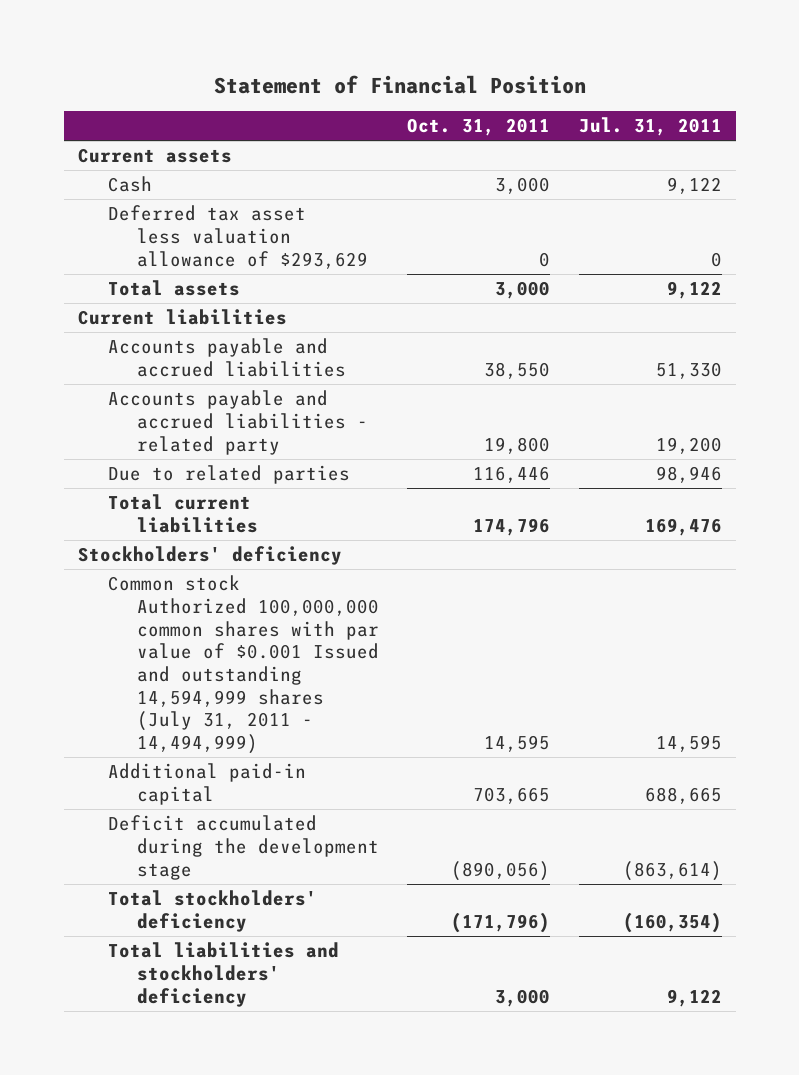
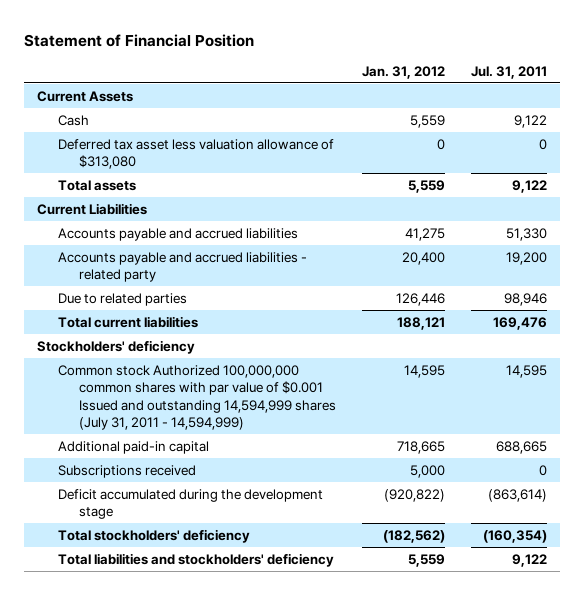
- | Oct. 31, 2011 | Jul. 31, 2011
+ | Jan. 31, 2012 | Jul. 31, 2011
- Current assets
+ Current Assets
- Deferred tax asset less valuation allowance of $293,629 | 0 | 0
+ Deferred tax asset less valuation allowance of $313,080 | 0 | 0
- Current liabilities
+ Current Liabilities
- Common stock Authorized 100,000,000 common shares with par value of $0.001 Issued and outstanding 14,594,999 shares (July 31, 2011 - 14,494,999) | 14,595 | 14,595
+ Common stock Authorized 100,000,000 common shares with par value of $0.001 Issued and outstanding 14,594,999 shares (July 31, 2011 - 14,594,999) | 14,595 | 14,595
+ Subscriptions received | 5,000 | 0

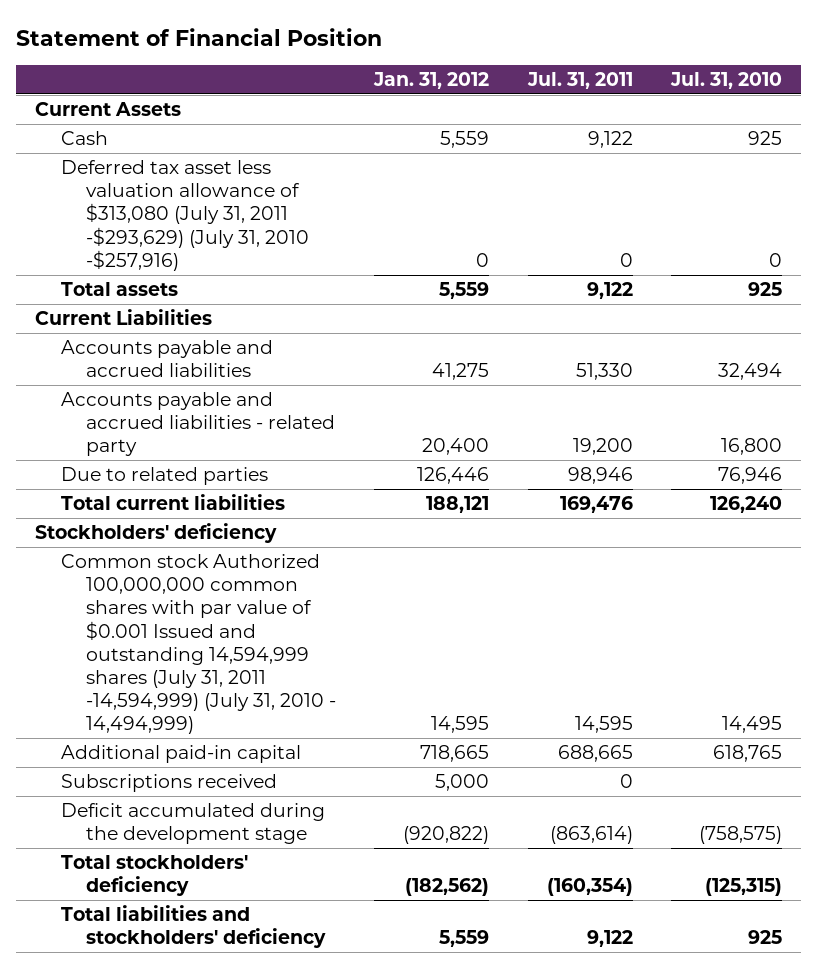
- | Jan. 31, 2012 | Jul. 31, 2011
+ | Jan. 31, 2012 | Jul. 31, 2011 | Jul. 31, 2010
- Deferred tax asset less valuation allowance of $313,080 | 0 | 0
+ Deferred tax asset less valuation allowance of $313,080 (July 31, 2011 -$293,629) (July 31, 2010 -$257,916) | 0 | 0 | 0
- Common stock Authorized 100,000,000 common shares with par value of $0.001 Issued and outstanding 14,594,999 shares (July 31, 2011 - 14,594,999) | 14,595 | 14,595
+ Common stock Authorized 100,000,000 common shares with par value of $0.001 Issued and outstanding 14,594,999 shares (July 31, 2011 -14,594,999) (July 31, 2010 - 14,494,999) | 14,595 | 14,595 | 14,495

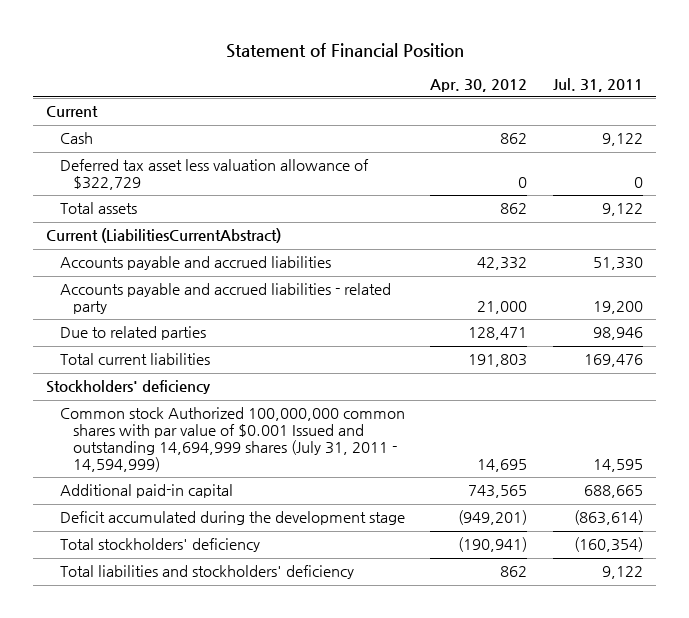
- | Jan. 31, 2012 | Jul. 31, 2011 | Jul. 31, 2010
+ | Apr. 30, 2012 | Jul. 31, 2011
- Current Assets
+ Current
- Deferred tax asset less valuation allowance of $313,080 (July 31, 2011 -$293,629) (July 31, 2010 -$257,916) | 0 | 0 | 0
+ Deferred tax asset less valuation allowance of $322,729 | 0 | 0
- Current Liabilities
+ Current (LiabilitiesCurrentAbstract)
- Common stock Authorized 100,000,000 common shares with par value of $0.001 Issued and outstanding 14,594,999 shares (July 31, 2011 -14,594,999) (July 31, 2010 - 14,494,999) | 14,595 | 14,595 | 14,495
+ Common stock Authorized 100,000,000 common shares with par value of $0.001 Issued and outstanding 14,694,999 shares (July 31, 2011 - 14,594,999) | 14,695 | 14,595
- Subscriptions received | 5,000 | 0 |

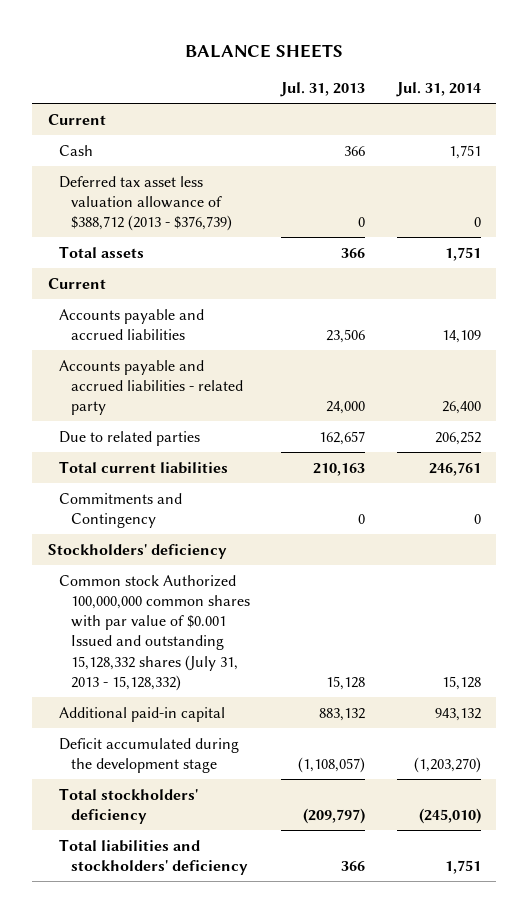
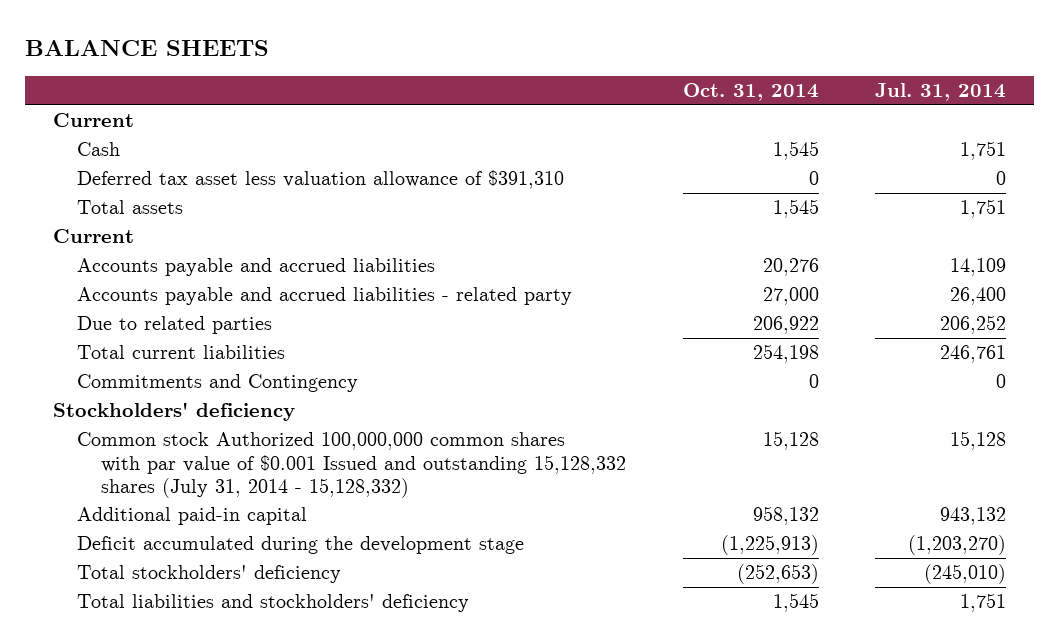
- | Jul. 31, 2013 | Jul. 31, 2014
+ | Oct. 31, 2014 | Jul. 31, 2014
- Deferred tax asset less valuation allowance of $388,712 (2013 - $376,739) | 0 | 0
+ Deferred tax asset less valuation allowance of $391,310 | 0 | 0
- Common stock Authorized 100,000,000 common shares with par value of $0.001 Issued and outstanding 15,128,332 shares (July 31, 2013 - 15,128,332) | 15,128 | 15,128
+ Common stock Authorized 100,000,000 common shares with par value of $0.001 Issued and outstanding 15,128,332 shares (July 31, 2014 - 15,128,332) | 15,128 | 15,128

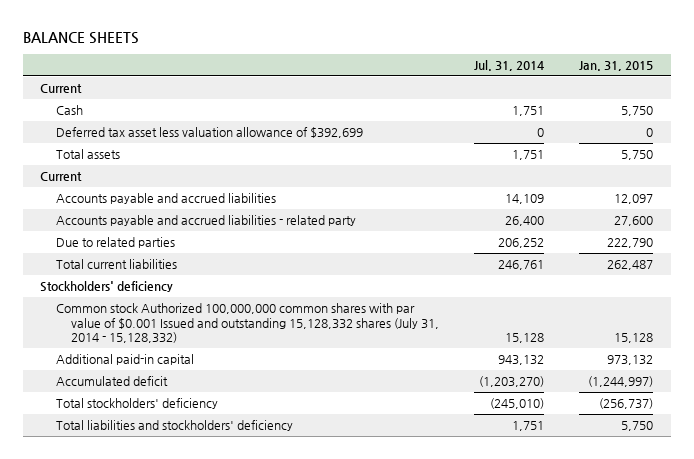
- | Oct. 31, 2014 | Jul. 31, 2014
+ | Jul. 31, 2014 | Jan. 31, 2015
- Deferred tax asset less valuation allowance of $391,310 | 0 | 0
+ Deferred tax asset less valuation allowance of $392,699 | 0 | 0
- Commitments and Contingency | 0 | 0
- Deficit accumulated during the development stage | (1,225,913) | (1,203,270)
+ Accumulated deficit | (1,203,270) | (1,244,997)

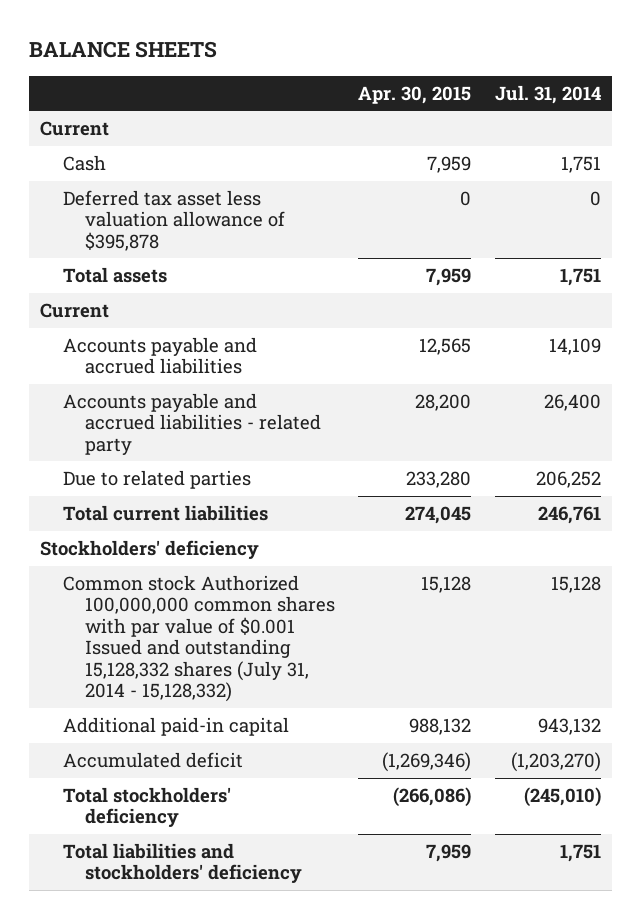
- | Jul. 31, 2014 | Jan. 31, 2015
+ | Apr. 30, 2015 | Jul. 31, 2014
- Deferred tax asset less valuation allowance of $392,699 | 0 | 0
+ Deferred tax asset less valuation allowance of $395,878 | 0 | 0

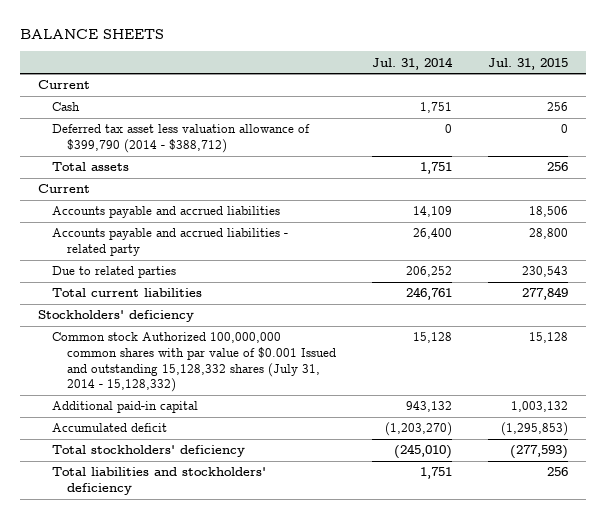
- | Apr. 30, 2015 | Jul. 31, 2014
+ | Jul. 31, 2014 | Jul. 31, 2015
- Deferred tax asset less valuation allowance of $395,878 | 0 | 0
+ Deferred tax asset less valuation allowance of $399,790 (2014 - $388,712) | 0 | 0

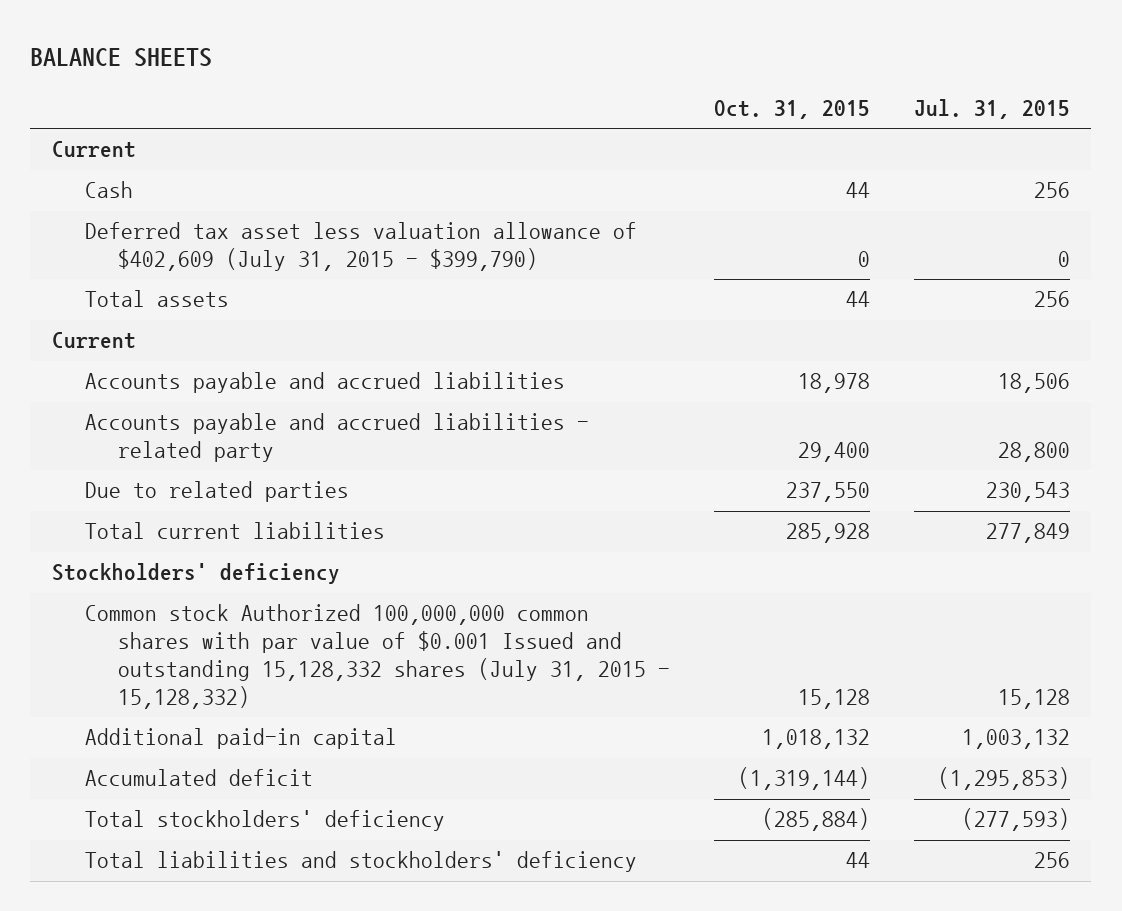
- | Jul. 31, 2014 | Jul. 31, 2015
+ | Oct. 31, 2015 | Jul. 31, 2015
- Deferred tax asset less valuation allowance of $399,790 (2014 - $388,712) | 0 | 0
+ Deferred tax asset less valuation allowance of $402,609 (July 31, 2015 - $399,790) | 0 | 0
- Common stock Authorized 100,000,000 common shares with par value of $0.001 Issued and outstanding 15,128,332 shares (July 31, 2014 - 15,128,332) | 15,128 | 15,128
+ Common stock Authorized 100,000,000 common shares with par value of $0.001 Issued and outstanding 15,128,332 shares (July 31, 2015 - 15,128,332) | 15,128 | 15,128

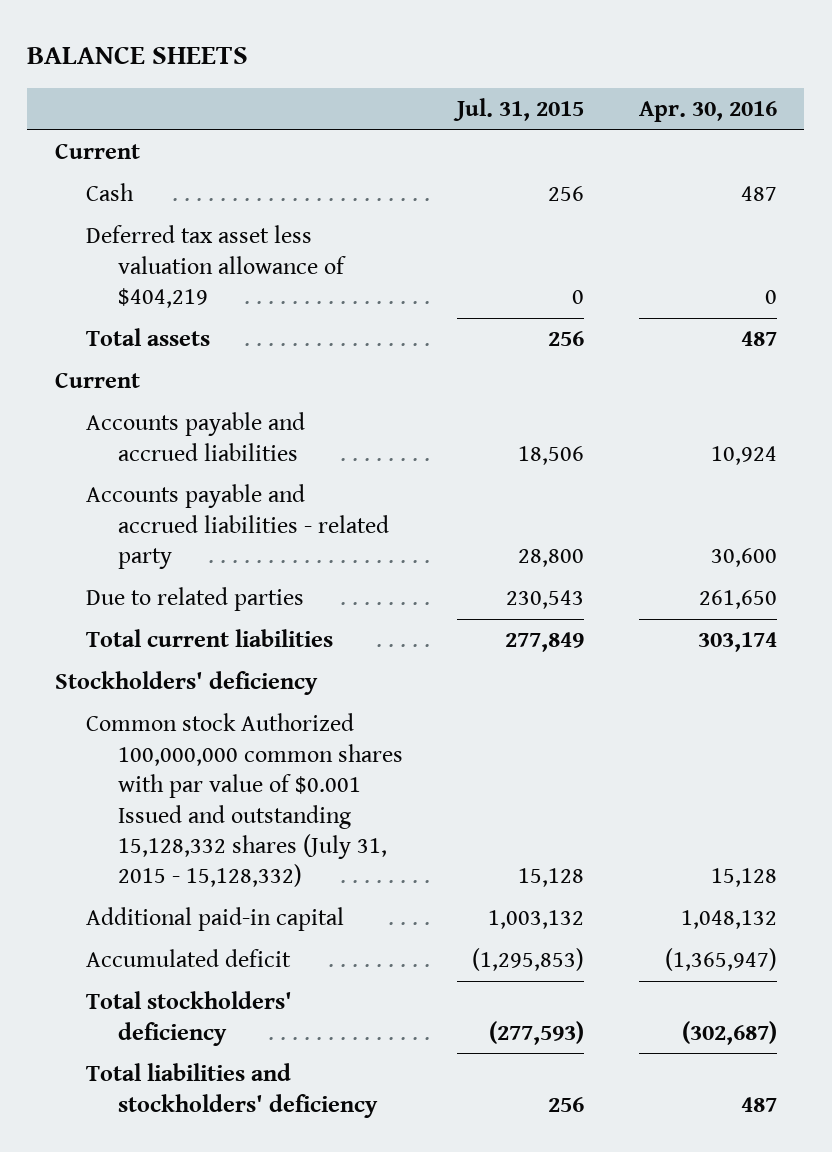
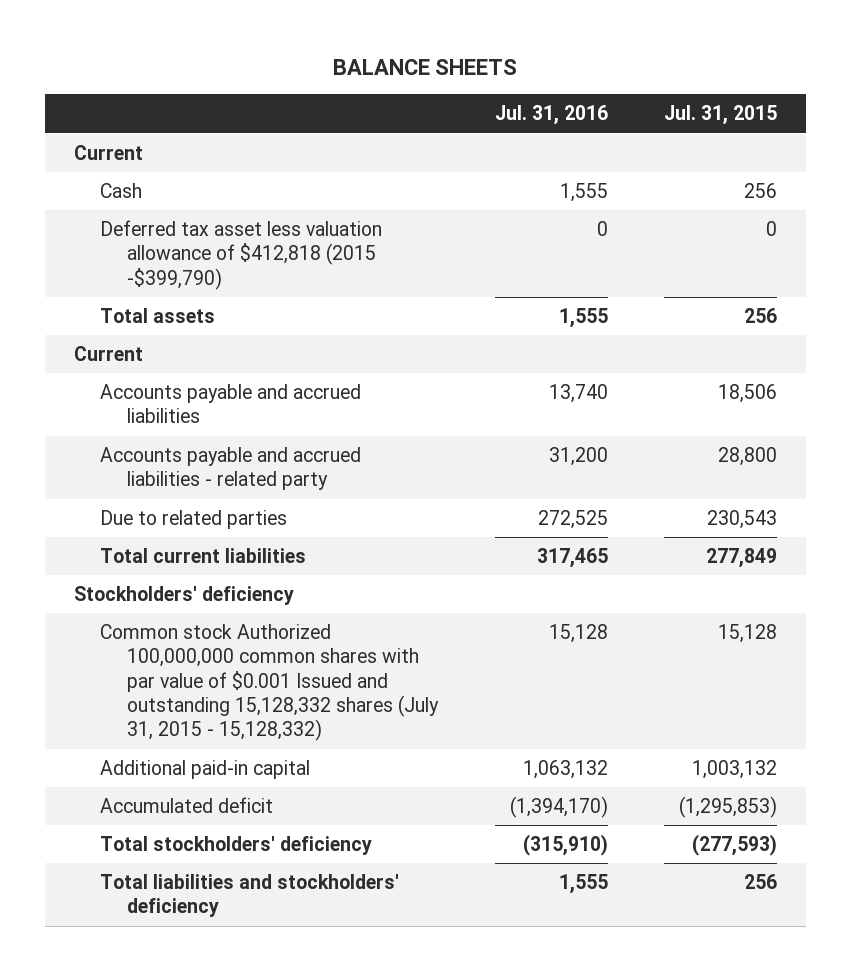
- | Jul. 31, 2015 | Apr. 30, 2016
+ | Jul. 31, 2016 | Jul. 31, 2015
- Deferred tax asset less valuation allowance of $404,219 | 0 | 0
+ Deferred tax asset less valuation allowance of $412,818 (2015 -$399,790) | 0 | 0

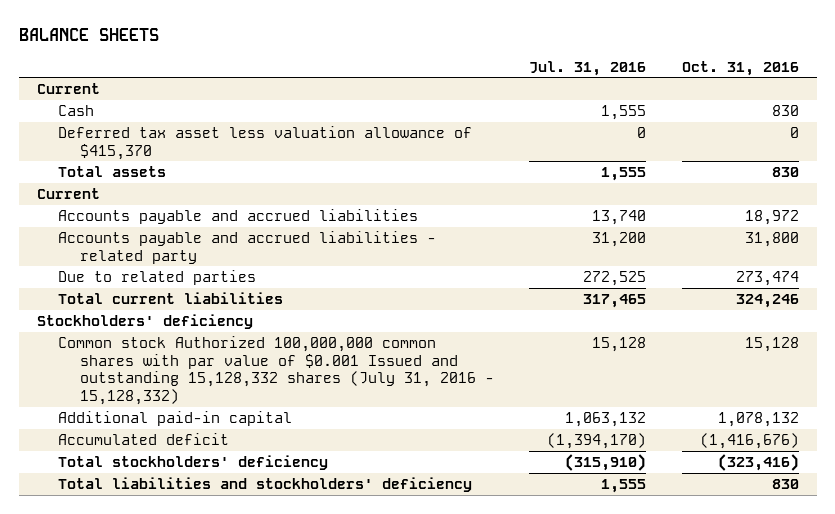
- | Jul. 31, 2016 | Jul. 31, 2015
+ | Jul. 31, 2016 | Oct. 31, 2016
- Deferred tax asset less valuation allowance of $412,818 (2015 -$399,790) | 0 | 0
+ Deferred tax asset less valuation allowance of $415,370 | 0 | 0
- Common stock Authorized 100,000,000 common shares with par value of $0.001 Issued and outstanding 15,128,332 shares (July 31, 2015 - 15,128,332) | 15,128 | 15,128
+ Common stock Authorized 100,000,000 common shares with par value of $0.001 Issued and outstanding 15,128,332 shares (July 31, 2016 - 15,128,332) | 15,128 | 15,128

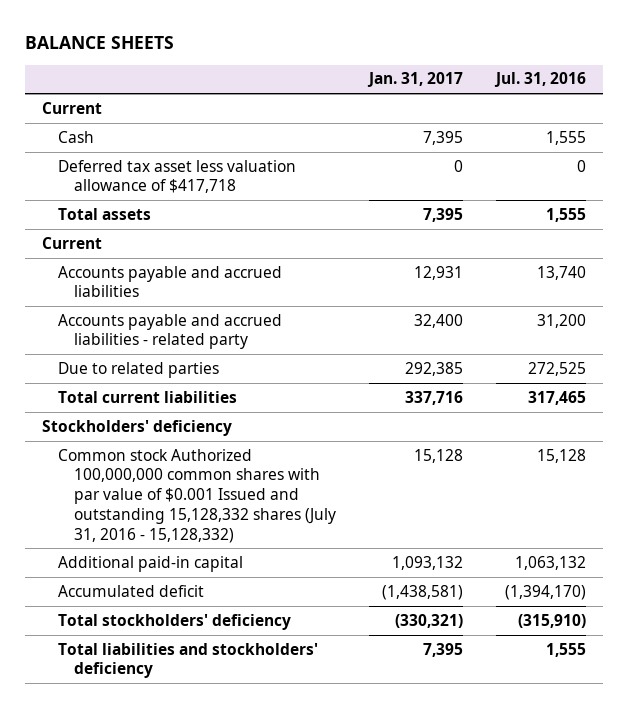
- | Jul. 31, 2016 | Oct. 31, 2016
+ | Jan. 31, 2017 | Jul. 31, 2016
- Deferred tax asset less valuation allowance of $415,370 | 0 | 0
+ Deferred tax asset less valuation allowance of $417,718 | 0 | 0

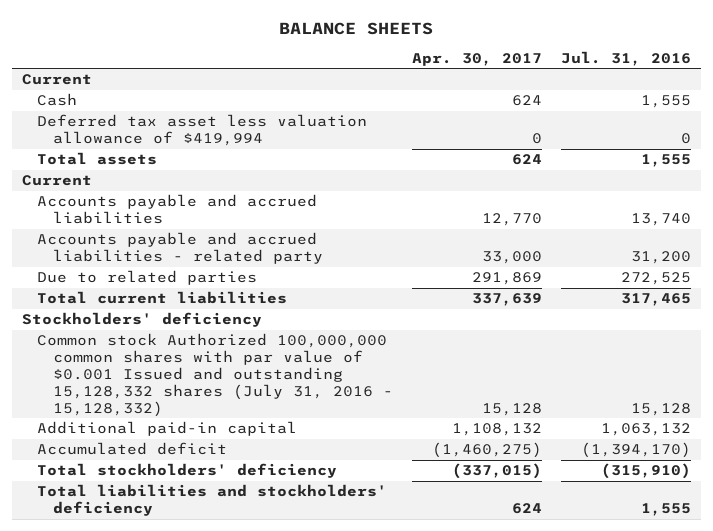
- | Jan. 31, 2017 | Jul. 31, 2016
+ | Apr. 30, 2017 | Jul. 31, 2016
- Deferred tax asset less valuation allowance of $417,718 | 0 | 0
+ Deferred tax asset less valuation allowance of $419,994 | 0 | 0

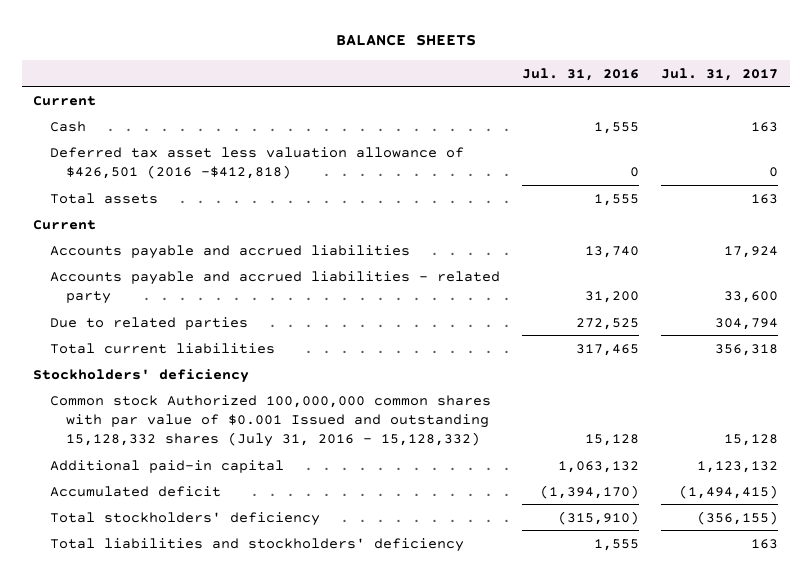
- | Apr. 30, 2017 | Jul. 31, 2016
+ | Jul. 31, 2016 | Jul. 31, 2017
- Deferred tax asset less valuation allowance of $419,994 | 0 | 0
+ Deferred tax asset less valuation allowance of $426,501 (2016 -$412,818) | 0 | 0

